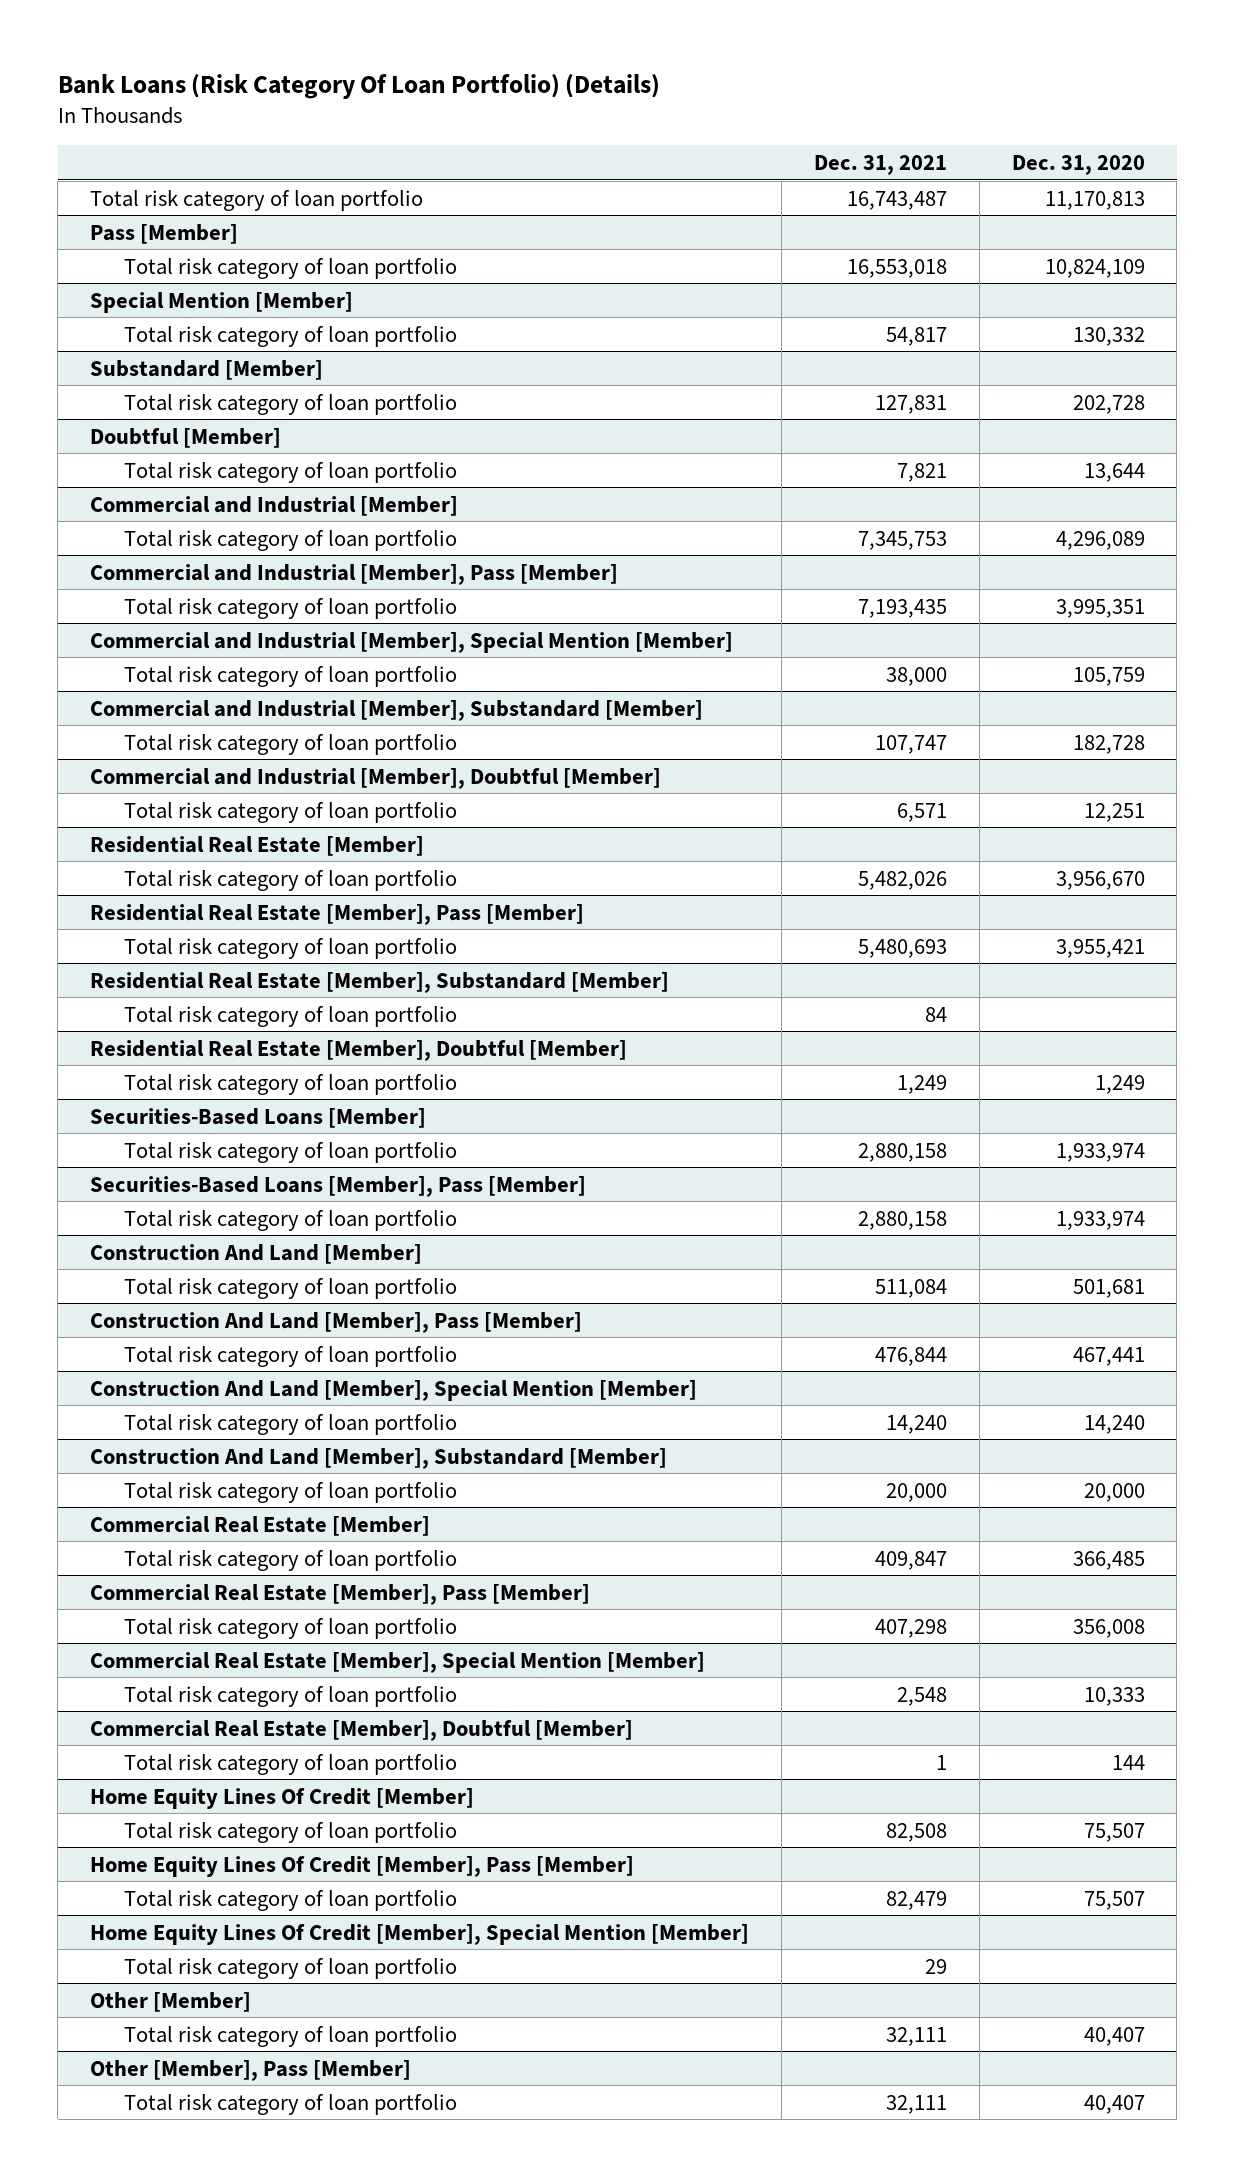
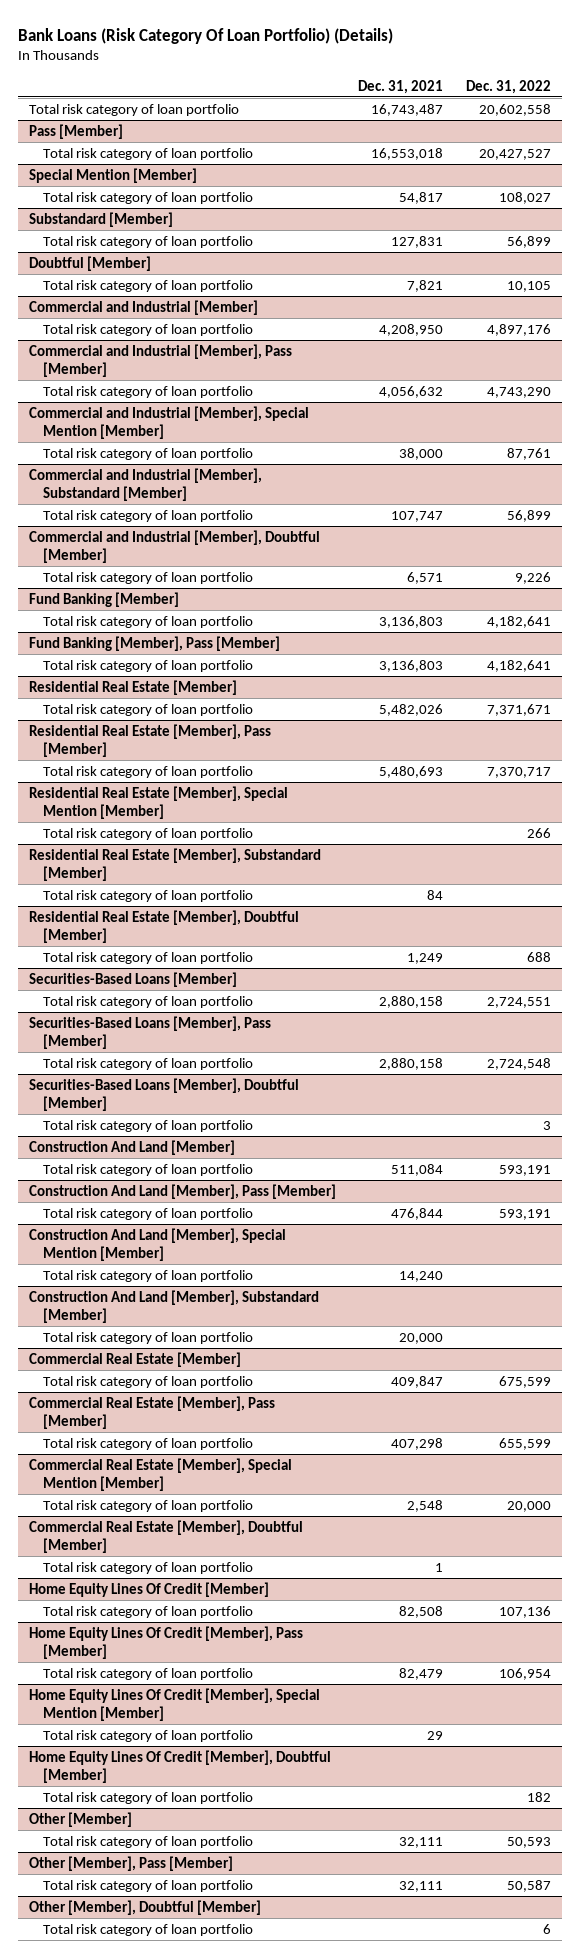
- | Dec. 31, 2021 | Dec. 31, 2020
+ | Dec. 31, 2021 | Dec. 31, 2022
@ Commercial and Industrial [Member]
- Total risk category of loan portfolio | 7,345,753 | 4,296,089
+ Total risk category of loan portfolio | 4,208,950 | 4,897,176
@ Commercial and Industrial [Member], Pass [Member]
- Total risk category of loan portfolio | 7,193,435 | 3,995,351
+ Total risk category of loan portfolio | 4,056,632 | 4,743,290
+ Fund Banking [Member]
+ Total risk category of loan portfolio | 3,136,803 | 4,182,641
+ Fund Banking [Member], Pass [Member]
+ Total risk category of loan portfolio | 3,136,803 | 4,182,641
+ Residential Real Estate [Member], Special Mention [Member]
+ Total risk category of loan portfolio | | 266
+ Securities-Based Loans [Member], Doubtful [Member]
+ Total risk category of loan portfolio | | 3
+ Home Equity Lines Of Credit [Member], Doubtful [Member]
+ Total risk category of loan portfolio | | 182
+ Other [Member], Doubtful [Member]
+ Total risk category of loan portfolio | | 6

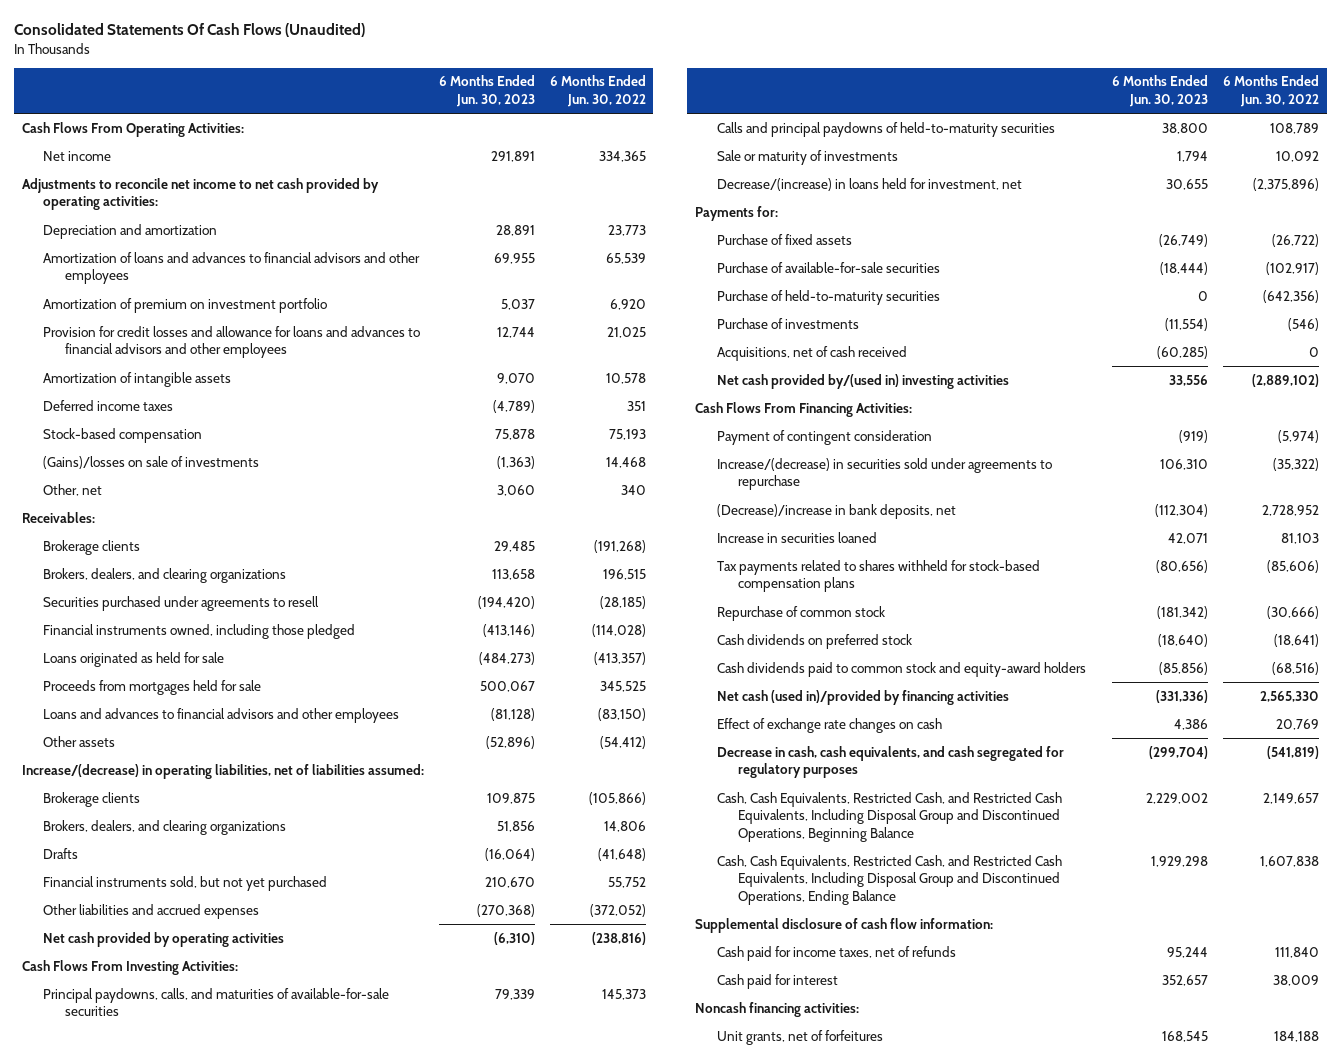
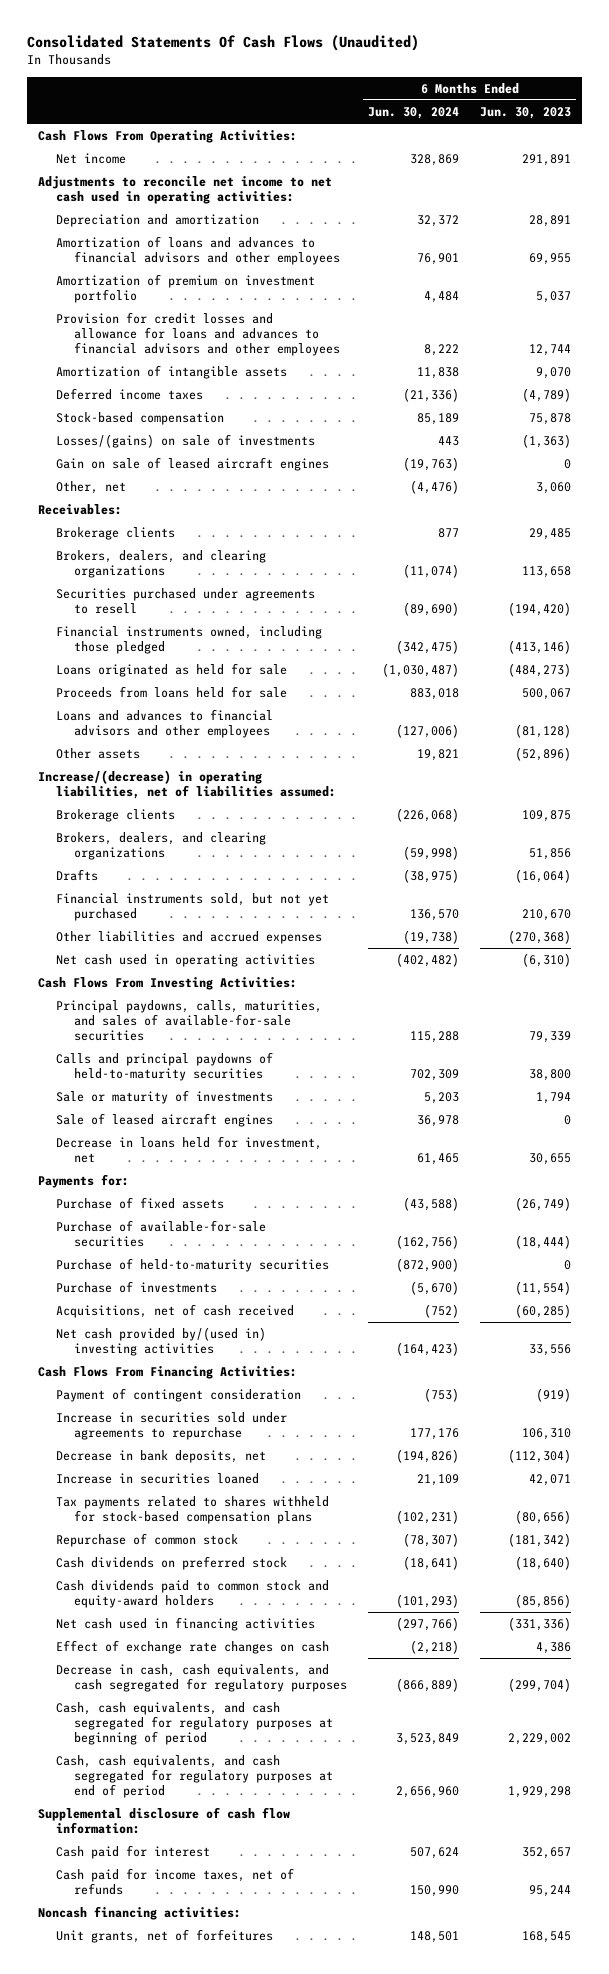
- | 6 Months Ended Jun. 30, 2023 | 6 Months Ended Jun. 30, 2022
+ | 6 Months Ended Jun. 30, 2024 | 6 Months Ended Jun. 30, 2023
- Adjustments to reconcile net income to net cash provided by operating activities:
+ Adjustments to reconcile net income to net cash used in operating activities:
- (Gains)/losses on sale of investments | (1,363) | 14,468
+ Losses/(gains) on sale of investments | 443 | (1,363)
+ Gain on sale of leased aircraft engines | (19,763) | 0
- Proceeds from mortgages held for sale | 500,067 | 345,525
+ Proceeds from loans held for sale | 883,018 | 500,067
- Net cash provided by operating activities | (6,310) | (238,816)
+ Net cash used in operating activities | (402,482) | (6,310)
- Principal paydowns, calls, and maturities of available-for-sale securities | 79,339 | 145,373
+ Principal paydowns, calls, maturities, and sales of available-for-sale securities | 115,288 | 79,339
- Decrease/(increase) in loans held for investment, net | 30,655 | (2,375,896)
+ Sale of leased aircraft engines | 36,978 | 0
+ Decrease in loans held for investment, net | 61,465 | 30,655
- Increase/(decrease) in securities sold under agreements to repurchase | 106,310 | (35,322)
- (Decrease)/increase in bank deposits, net | (112,304) | 2,728,952
+ Increase in securities sold under agreements to repurchase | 177,176 | 106,310
+ Decrease in bank deposits, net | (194,826) | (112,304)
- Net cash (used in)/provided by financing activities | (331,336) | 2,565,330
+ Net cash used in financing activities | (297,766) | (331,336)
- Cash, Cash Equivalents, Restricted Cash, and Restricted Cash Equivalents, Including Disposal Group and Discontinued Operations, Beginning Balance | 2,229,002 | 2,149,657
- Cash, Cash Equivalents, Restricted Cash, and Restricted Cash Equivalents, Including Disposal Group and Discontinued Operations, Ending Balance | 1,929,298 | 1,607,838
+ Cash, cash equivalents, and cash segregated for regulatory purposes at beginning of period | 3,523,849 | 2,229,002
+ Cash, cash equivalents, and cash segregated for regulatory purposes at end of period | 2,656,960 | 1,929,298
moved down: Cash paid for income taxes, net of refunds | 150,990 | 95,244

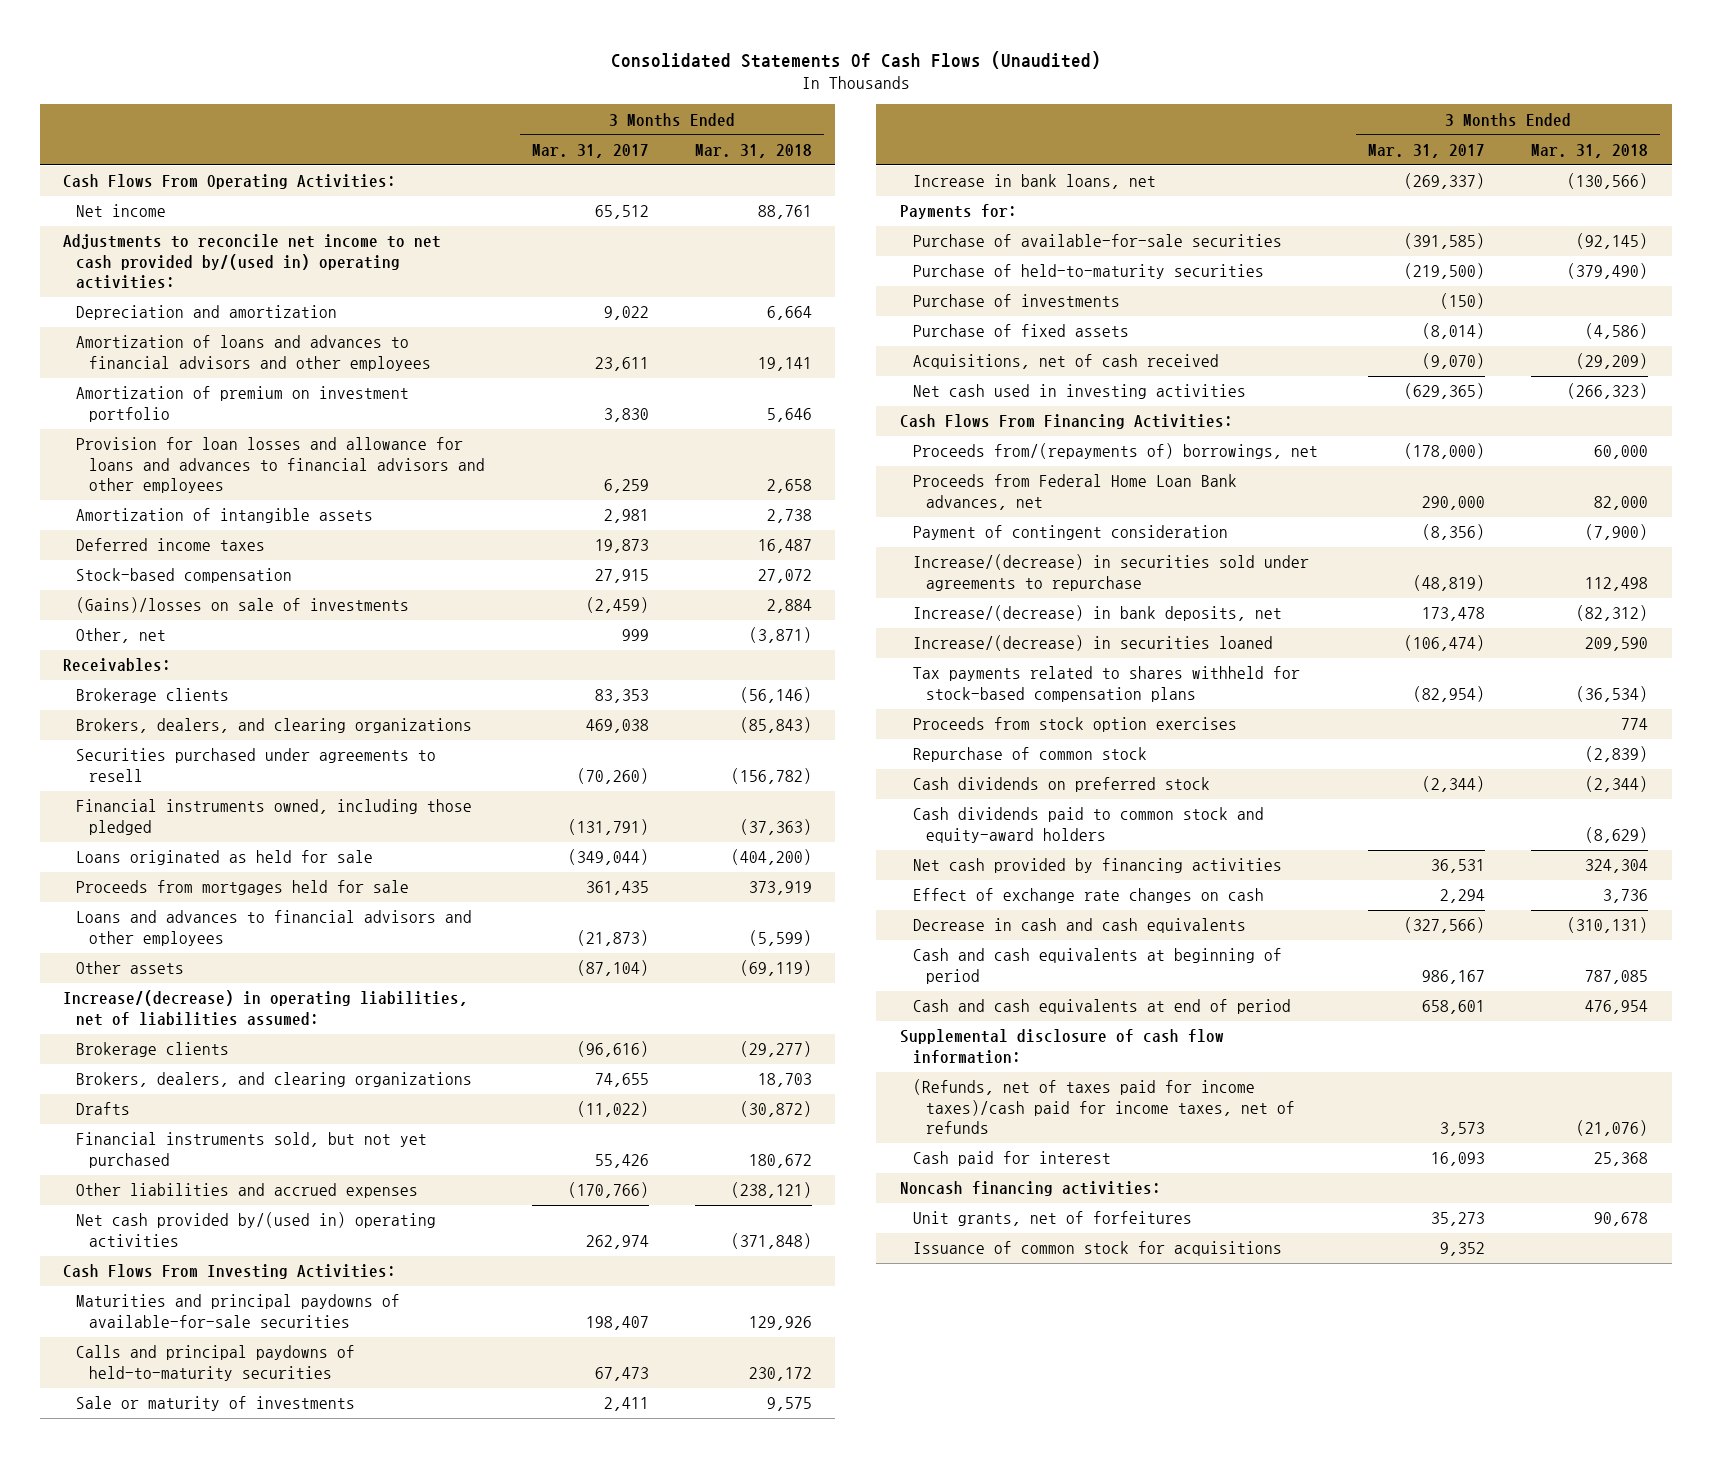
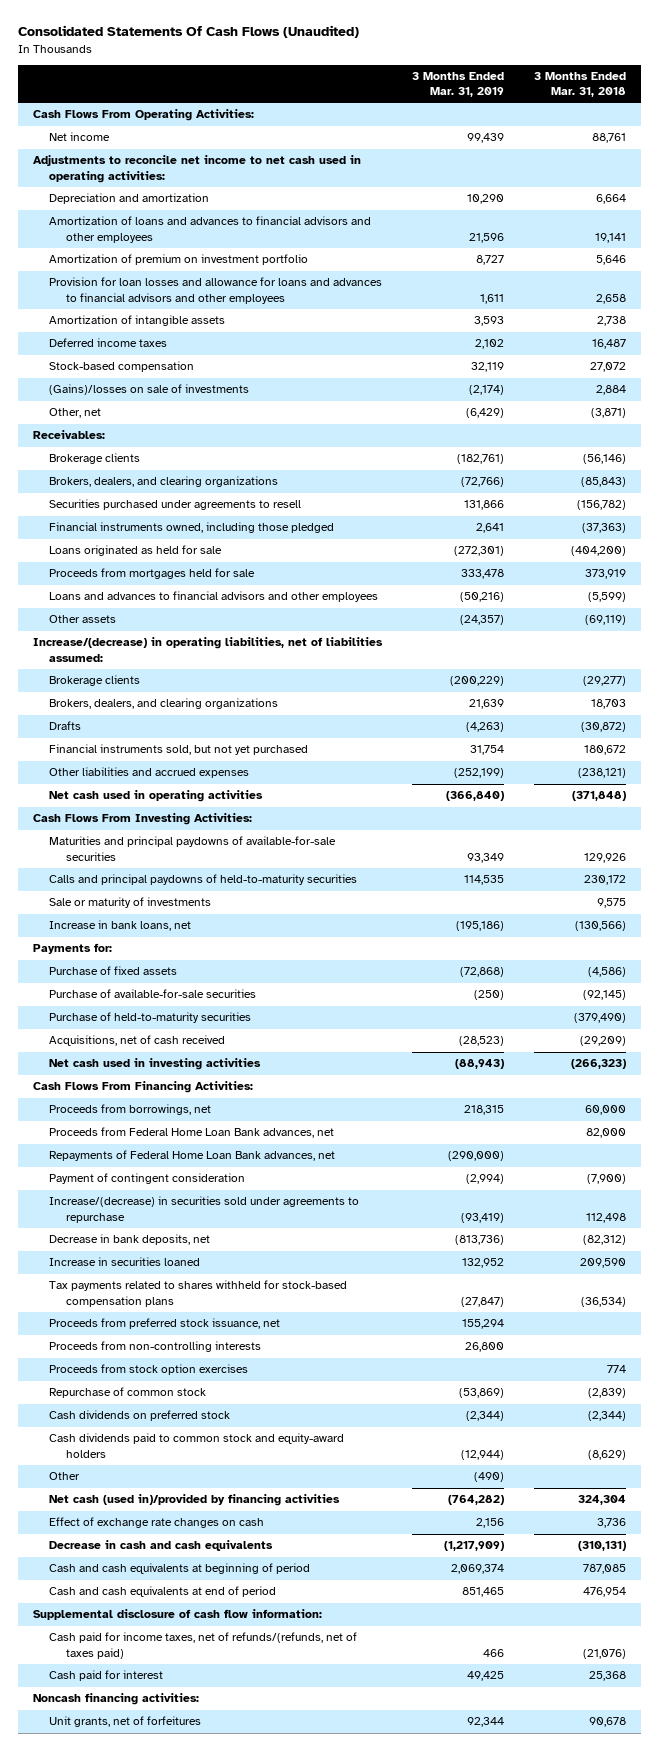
- | 3 Months Ended Mar. 31, 2017 | 3 Months Ended Mar. 31, 2018
+ | 3 Months Ended Mar. 31, 2019 | 3 Months Ended Mar. 31, 2018
- Adjustments to reconcile net income to net cash provided by/(used in) operating activities:
+ Adjustments to reconcile net income to net cash used in operating activities:
- Net cash provided by/(used in) operating activities | 262,974 | (371,848)
+ Net cash used in operating activities | (366,840) | (371,848)
moved up: Purchase of fixed assets | (72,868) | (4,586)
- Purchase of investments | (150) |
- Proceeds from/(repayments of) borrowings, net | (178,000) | 60,000
+ Proceeds from borrowings, net | 218,315 | 60,000
+ Repayments of Federal Home Loan Bank advances, net | (290,000) |
- Increase/(decrease) in bank deposits, net | 173,478 | (82,312)
- Increase/(decrease) in securities loaned | (106,474) | 209,590
+ Decrease in bank deposits, net | (813,736) | (82,312)
+ Increase in securities loaned | 132,952 | 209,590
+ Proceeds from preferred stock issuance, net | 155,294 |
+ Proceeds from non-controlling interests | 26,800 |
- Net cash provided by financing activities | 36,531 | 324,304
+ Other | (490) |
+ Net cash (used in)/provided by financing activities | (764,282) | 324,304
- (Refunds, net of taxes paid for income taxes)/cash paid for income taxes, net of refunds | 3,573 | (21,076)
+ Cash paid for income taxes, net of refunds/(refunds, net of taxes paid) | 466 | (21,076)
- Issuance of common stock for acquisitions | 9,352 |

